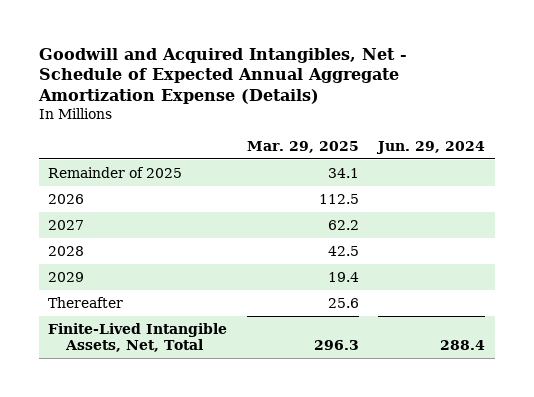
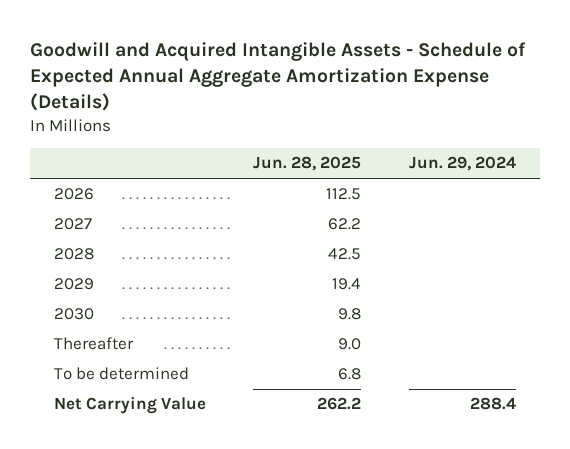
- Goodwill and Acquired Intangibles, Net - Schedule of Expected Annual Aggregate Amortization Expense (Details)
+ Goodwill and Acquired Intangible Assets - Schedule of Expected Annual Aggregate Amortization Expense (Details)
- | Mar. 29, 2025 | Jun. 29, 2024
+ | Jun. 28, 2025 | Jun. 29, 2024
- Remainder of 2025 | 34.1 |
+ 2030 | 9.8 |
- Finite-Lived Intangible Assets, Net, Total | 296.3 | 288.4
+ To be determined | 6.8 |
+ Net Carrying Value | 262.2 | 288.4

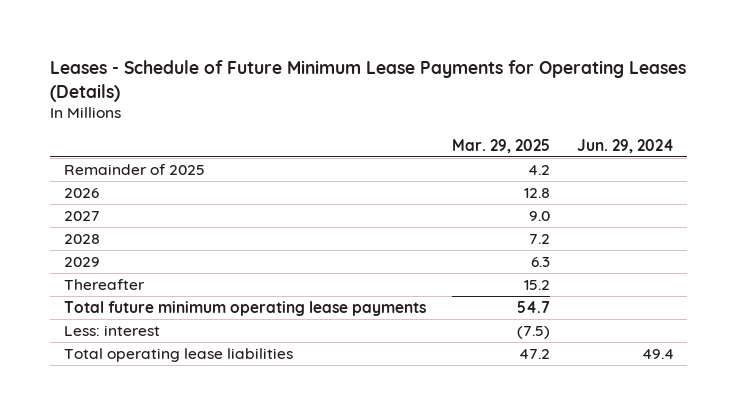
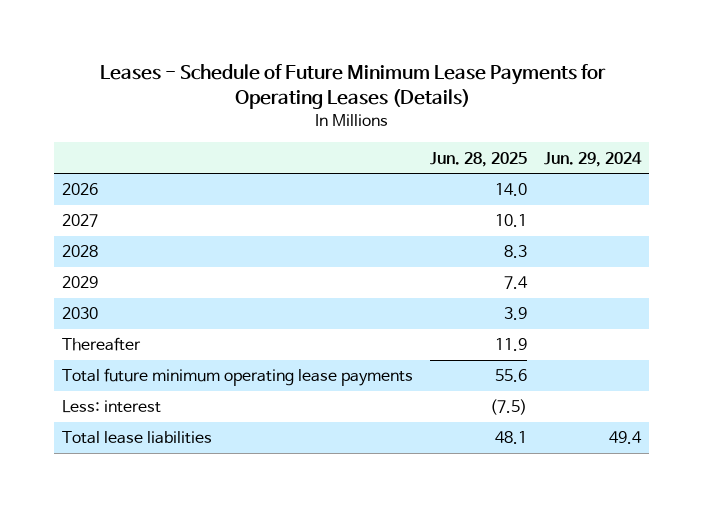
- | Mar. 29, 2025 | Jun. 29, 2024
+ | Jun. 28, 2025 | Jun. 29, 2024
- Remainder of 2025 | 4.2 |
+ 2030 | 3.9 |
- Total operating lease liabilities | 47.2 | 49.4
+ Total lease liabilities | 48.1 | 49.4

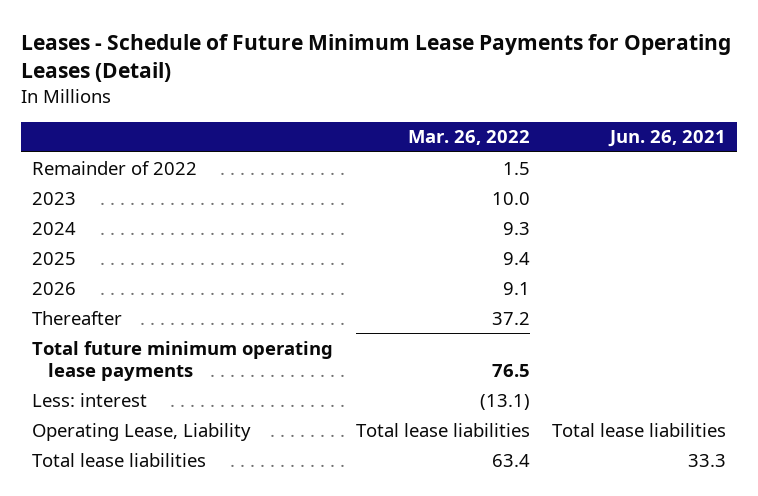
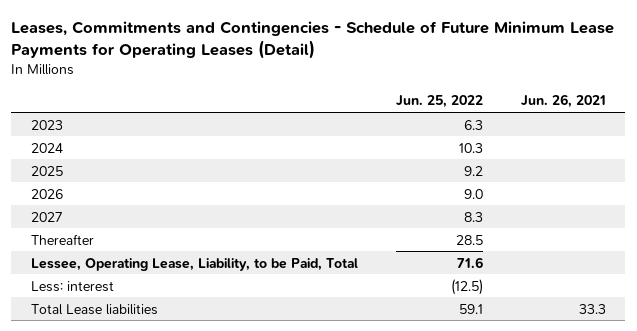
- Leases - Schedule of Future Minimum Lease Payments for Operating Leases (Detail)
+ Leases, Commitments and Contingencies - Schedule of Future Minimum Lease Payments for Operating Leases (Detail)
- | Mar. 26, 2022 | Jun. 26, 2021
+ | Jun. 25, 2022 | Jun. 26, 2021
- Remainder of 2022 | 1.5 |
+ 2027 | 8.3 |
- Total future minimum operating lease payments | 76.5 |
+ Lessee, Operating Lease, Liability, to be Paid, Total | 71.6 |
- Operating Lease, Liability | Total lease liabilities | Total lease liabilities
- Total lease liabilities | 63.4 | 33.3
+ Total Lease liabilities | 59.1 | 33.3

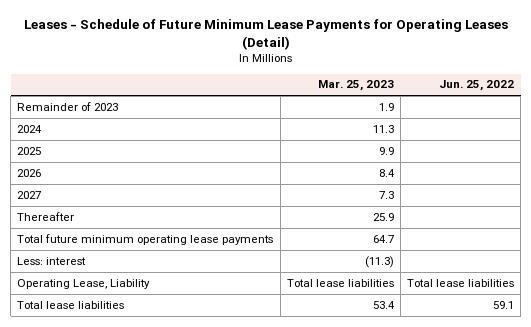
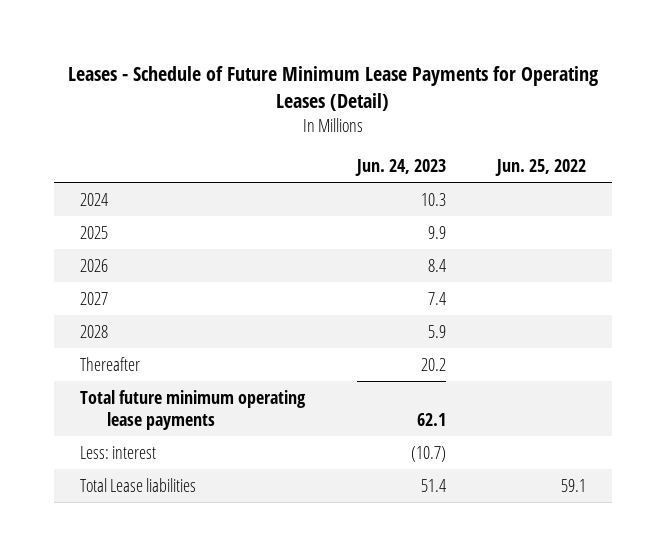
- | Mar. 25, 2023 | Jun. 25, 2022
+ | Jun. 24, 2023 | Jun. 25, 2022
- Remainder of 2023 | 1.9 |
+ 2028 | 5.9 |
- Operating Lease, Liability | Total lease liabilities | Total lease liabilities
- Total lease liabilities | 53.4 | 59.1
+ Total Lease liabilities | 51.4 | 59.1

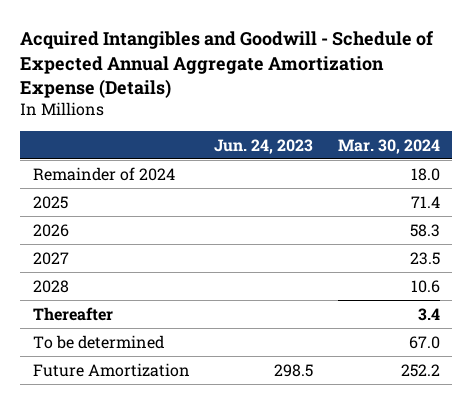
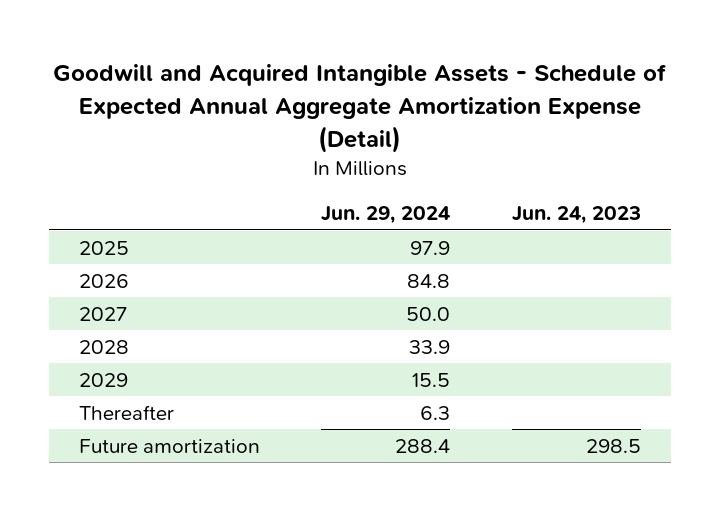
- Acquired Intangibles and Goodwill - Schedule of Expected Annual Aggregate Amortization Expense (Details)
+ Goodwill and Acquired Intangible Assets - Schedule of Expected Annual Aggregate Amortization Expense (Detail)
- | Jun. 24, 2023 | Mar. 30, 2024
+ | Jun. 29, 2024 | Jun. 24, 2023
- Remainder of 2024 | | 18.0
+ 2029 | 15.5 |
- To be determined | | 67.0
- Future Amortization | 298.5 | 252.2
+ Future amortization | 288.4 | 298.5

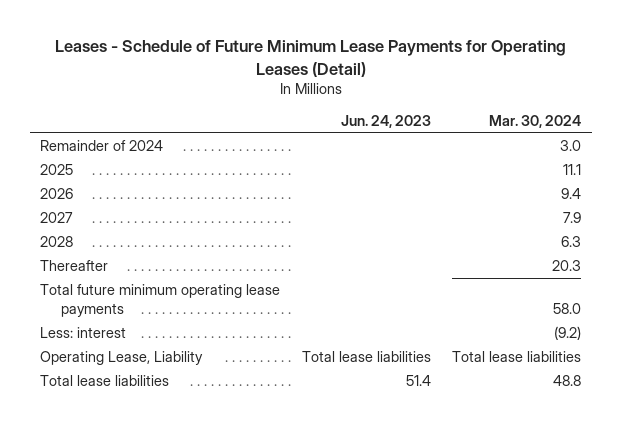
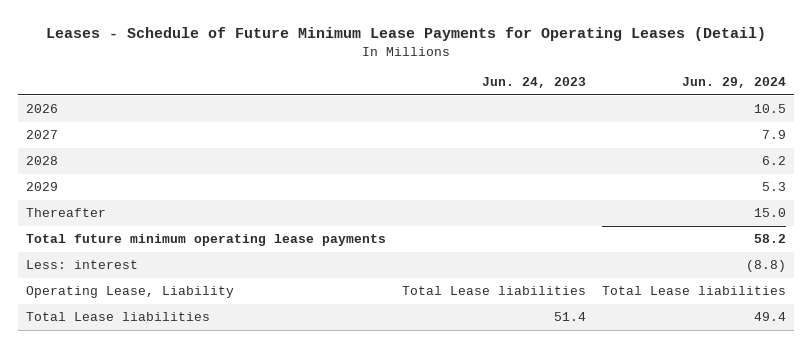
- | Jun. 24, 2023 | Mar. 30, 2024
+ | Jun. 24, 2023 | Jun. 29, 2024
- Remainder of 2024 | | 3.0
- 2025 | | 11.1
+ 2029 | | 5.3
- Operating Lease, Liability | Total lease liabilities | Total lease liabilities
- Total lease liabilities | 51.4 | 48.8
+ Operating Lease, Liability | Total Lease liabilities | Total Lease liabilities
+ Total Lease liabilities | 51.4 | 49.4

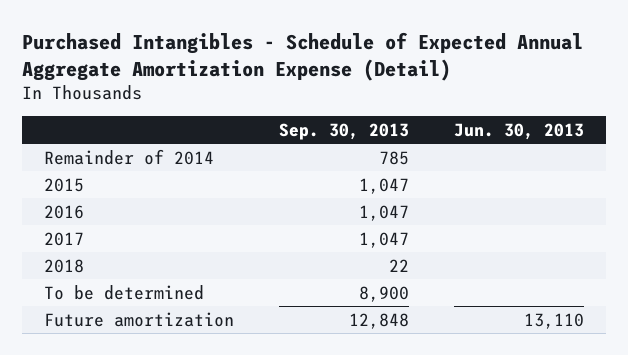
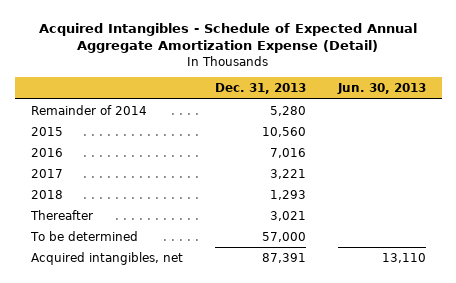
- Purchased Intangibles - Schedule of Expected Annual Aggregate Amortization Expense (Detail)
+ Acquired Intangibles - Schedule of Expected Annual Aggregate Amortization Expense (Detail)
- | Sep. 30, 2013 | Jun. 30, 2013
+ | Dec. 31, 2013 | Jun. 30, 2013
+ Thereafter | 3,021 |
- Future amortization | 12,848 | 13,110
+ Acquired intangibles, net | 87,391 | 13,110

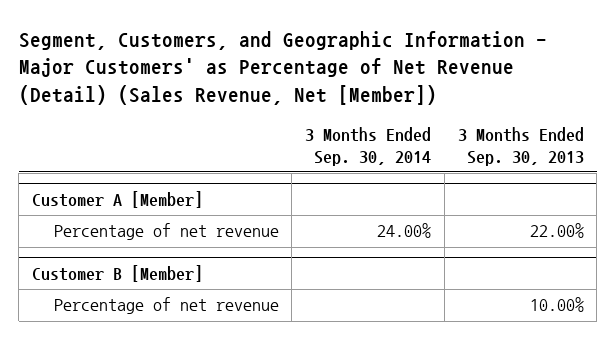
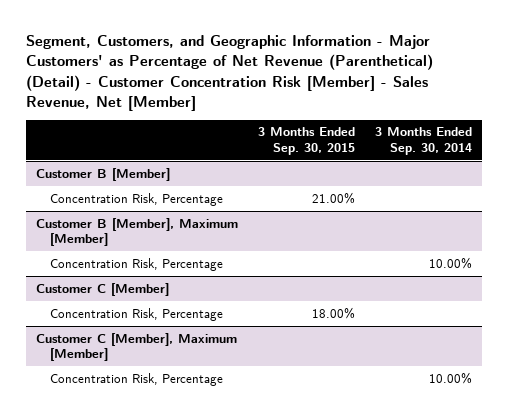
- Segment, Customers, and Geographic Information - Major Customers' as Percentage of Net Revenue (Detail) (Sales Revenue, Net [Member])
+ Segment, Customers, and Geographic Information - Major Customers' as Percentage of Net Revenue (Parenthetical) (Detail) - Customer Concentration Risk [Member] - Sales Revenue, Net [Member]
- | 3 Months Ended Sep. 30, 2014 | 3 Months Ended Sep. 30, 2013
+ | 3 Months Ended Sep. 30, 2015 | 3 Months Ended Sep. 30, 2014
- Customer A [Member]
- Percentage of net revenue | 24.00% | 22.00%
@ Customer B [Member]
- Percentage of net revenue | | 10.00%
+ Concentration Risk, Percentage | 21.00% |
+ Customer B [Member], Maximum [Member]
+ Concentration Risk, Percentage | | 10.00%
+ Customer C [Member]
+ Concentration Risk, Percentage | 18.00% |
+ Customer C [Member], Maximum [Member]
+ Concentration Risk, Percentage | | 10.00%

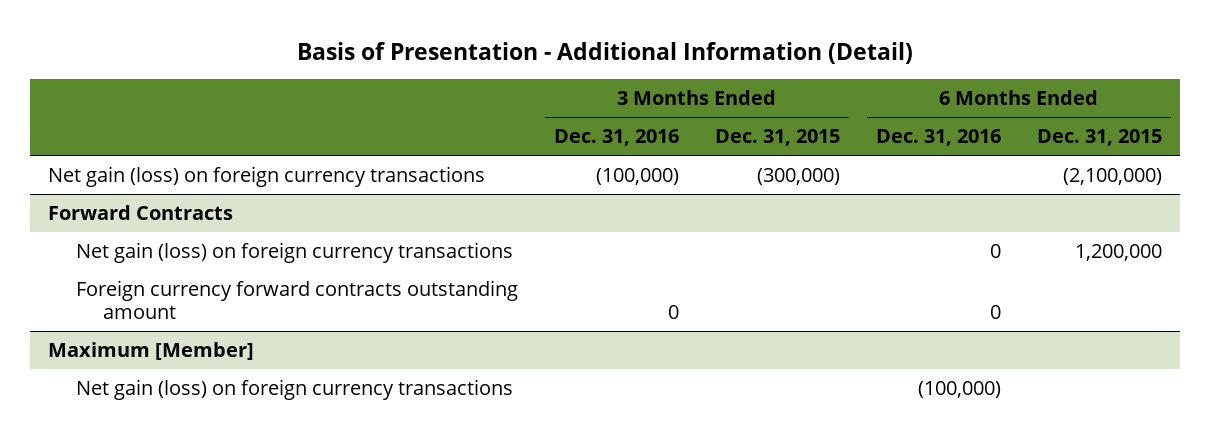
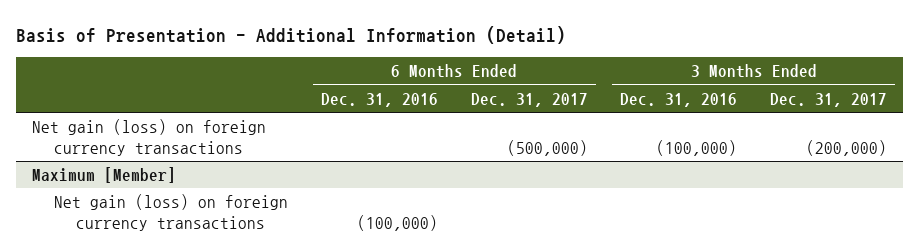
- | 3 Months Ended Dec. 31, 2016 | 3 Months Ended Dec. 31, 2015 | 6 Months Ended Dec. 31, 2016 | 6 Months Ended Dec. 31, 2015
+ | 6 Months Ended Dec. 31, 2016 | 6 Months Ended Dec. 31, 2017 | 3 Months Ended Dec. 31, 2016 | 3 Months Ended Dec. 31, 2017
- Forward Contracts
- Net gain (loss) on foreign currency transactions | | | 0 | 1,200,000
- Foreign currency forward contracts outstanding amount | 0 | | 0 |

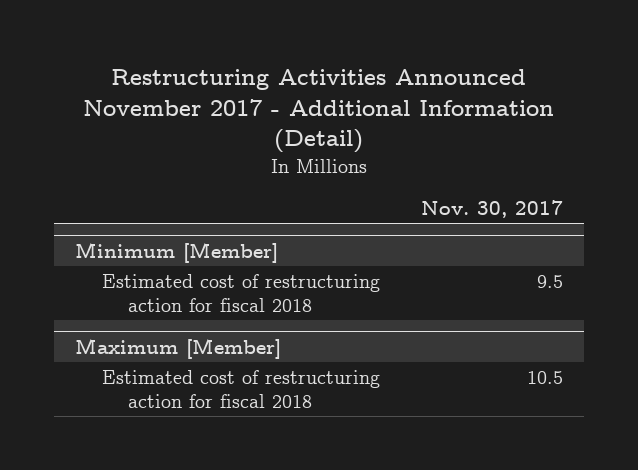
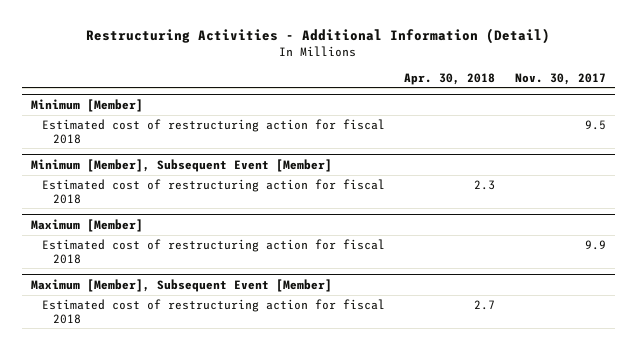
- Restructuring Activities Announced November 2017 - Additional Information (Detail)
+ Restructuring Activities - Additional Information (Detail)
- | Nov. 30, 2017
+ | Apr. 30, 2018 | Nov. 30, 2017
+ Minimum [Member], Subsequent Event [Member]
+ Estimated cost of restructuring action for fiscal 2018 | 2.3 |
@ Maximum [Member]
- Estimated cost of restructuring action for fiscal 2018 | 10.5
+ Estimated cost of restructuring action for fiscal 2018 | | 9.9
+ Maximum [Member], Subsequent Event [Member]
+ Estimated cost of restructuring action for fiscal 2018 | 2.7 |

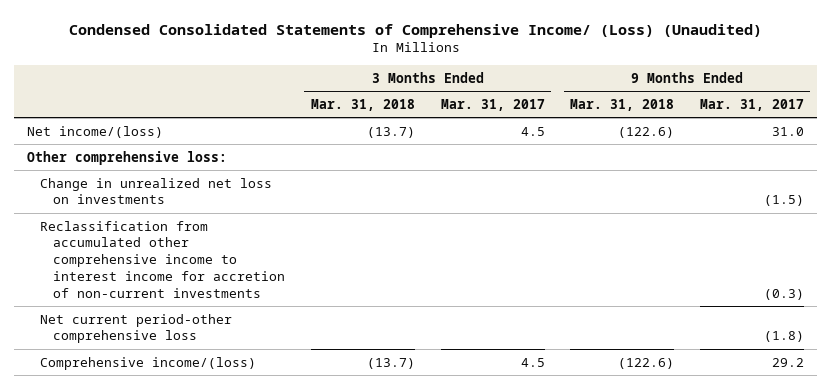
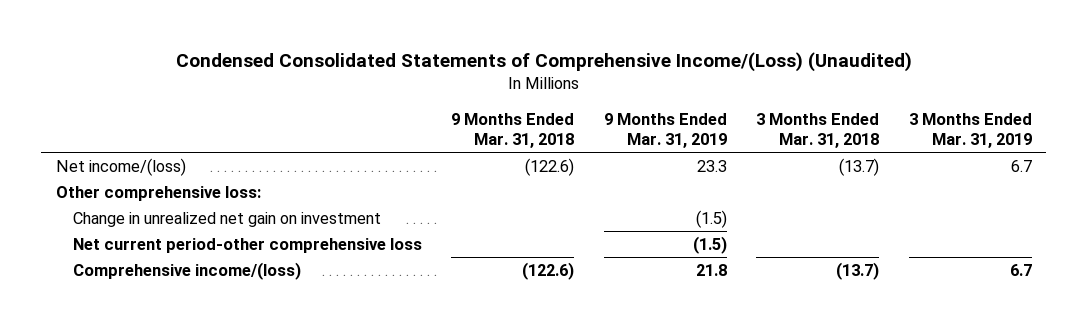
- Condensed Consolidated Statements of Comprehensive Income/ (Loss) (Unaudited)
+ Condensed Consolidated Statements of Comprehensive Income/(Loss) (Unaudited)
- | 3 Months Ended Mar. 31, 2018 | 3 Months Ended Mar. 31, 2017 | 9 Months Ended Mar. 31, 2018 | 9 Months Ended Mar. 31, 2017
+ | 9 Months Ended Mar. 31, 2018 | 9 Months Ended Mar. 31, 2019 | 3 Months Ended Mar. 31, 2018 | 3 Months Ended Mar. 31, 2019
- Change in unrealized net loss on investments | | | | (1.5)
- Reclassification from accumulated other comprehensive income to interest income for accretion of non-current investments | | | | (0.3)
+ Change in unrealized net gain on investment | | (1.5) | |

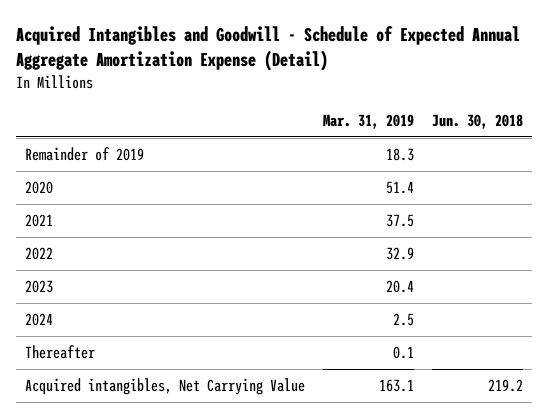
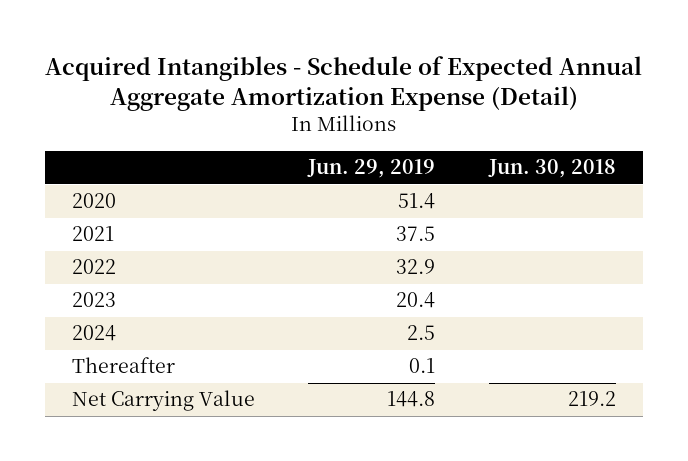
- Acquired Intangibles and Goodwill - Schedule of Expected Annual Aggregate Amortization Expense (Detail)
+ Acquired Intangibles - Schedule of Expected Annual Aggregate Amortization Expense (Detail)
- | Mar. 31, 2019 | Jun. 30, 2018
+ | Jun. 29, 2019 | Jun. 30, 2018
- Remainder of 2019 | 18.3 |
- Acquired intangibles, Net Carrying Value | 163.1 | 219.2
+ Net Carrying Value | 144.8 | 219.2

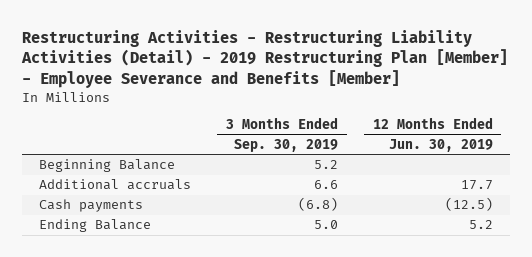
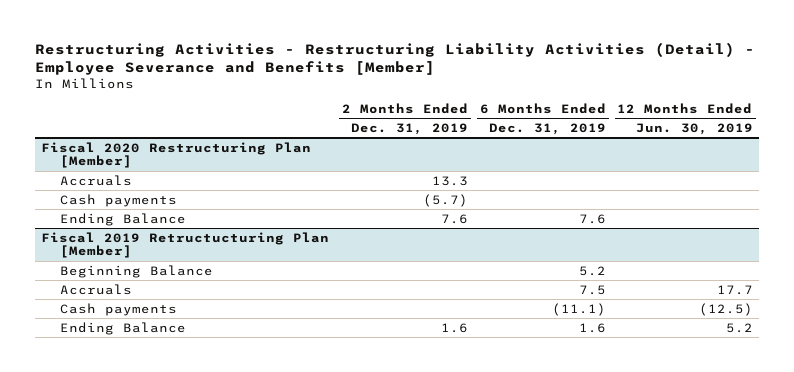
- Restructuring Activities - Restructuring Liability Activities (Detail) - 2019 Restructuring Plan [Member] - Employee Severance and Benefits [Member]
+ Restructuring Activities - Restructuring Liability Activities (Detail) - Employee Severance and Benefits [Member]
- | 3 Months Ended Sep. 30, 2019 | 12 Months Ended Jun. 30, 2019
+ | 2 Months Ended Dec. 31, 2019 | 6 Months Ended Dec. 31, 2019 | 12 Months Ended Jun. 30, 2019
+ Fiscal 2020 Restructuring Plan [Member]
+ Accruals | 13.3 | |
+ Cash payments | (5.7) | |
+ Ending Balance | 7.6 | 7.6 |
+ Fiscal 2019 Retructucturing Plan [Member]
- Additional accruals | 6.6 | 17.7
+ Accruals | | 7.5 | 17.7

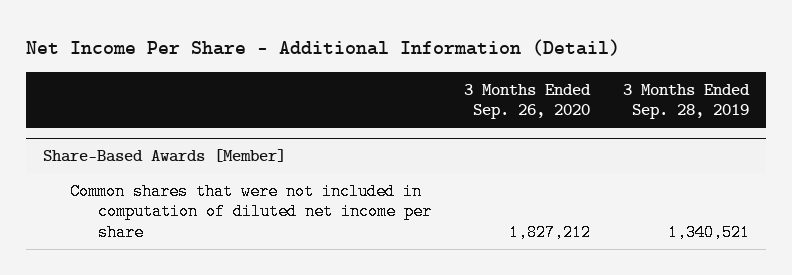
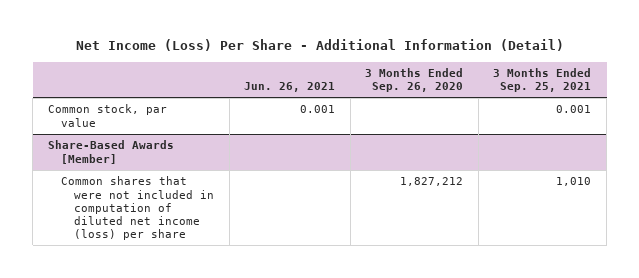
- Net Income Per Share - Additional Information (Detail)
+ Net Income (Loss) Per Share - Additional Information (Detail)
- | 3 Months Ended Sep. 26, 2020 | 3 Months Ended Sep. 28, 2019
+ | Jun. 26, 2021 | 3 Months Ended Sep. 26, 2020 | 3 Months Ended Sep. 25, 2021
+ Common stock, par value | 0.001 | | 0.001
@ Share-Based Awards [Member]
- Common shares that were not included in computation of diluted net income per share | 1,827,212 | 1,340,521
+ Common shares that were not included in computation of diluted net income (loss) per share | | 1,827,212 | 1,010

